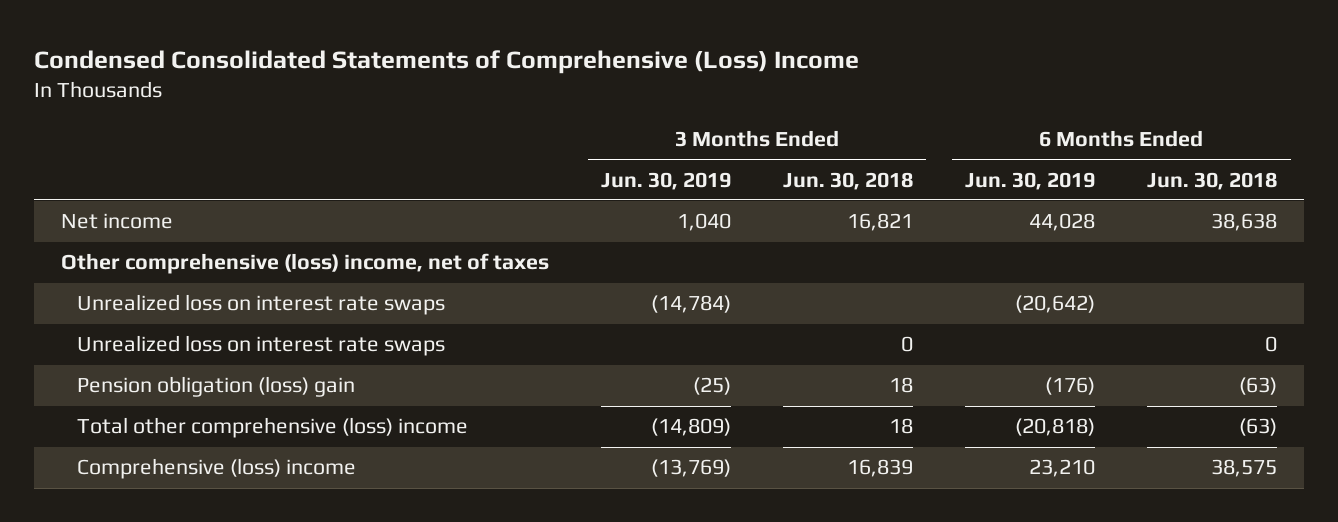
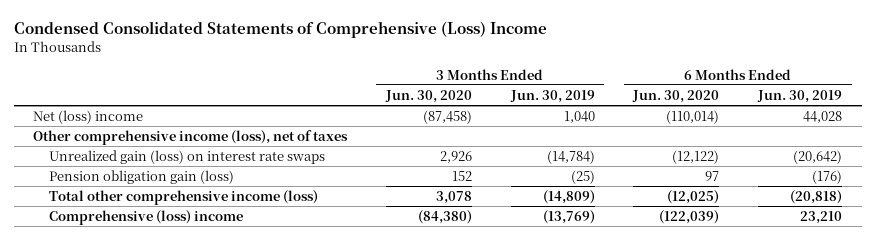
- | 3 Months Ended Jun. 30, 2019 | 3 Months Ended Jun. 30, 2018 | 6 Months Ended Jun. 30, 2019 | 6 Months Ended Jun. 30, 2018
+ | 3 Months Ended Jun. 30, 2020 | 3 Months Ended Jun. 30, 2019 | 6 Months Ended Jun. 30, 2020 | 6 Months Ended Jun. 30, 2019
- Net income | 1,040 | 16,821 | 44,028 | 38,638
- Other comprehensive (loss) income, net of taxes
- Unrealized loss on interest rate swaps | (14,784) | | (20,642) |
- Unrealized loss on interest rate swaps | | 0 | | 0
- Pension obligation (loss) gain | (25) | 18 | (176) | (63)
- Total other comprehensive (loss) income | (14,809) | 18 | (20,818) | (63)
+ Net (loss) income | (87,458) | 1,040 | (110,014) | 44,028
+ Other comprehensive income (loss), net of taxes
+ Unrealized gain (loss) on interest rate swaps | 2,926 | (14,784) | (12,122) | (20,642)
+ Pension obligation gain (loss) | 152 | (25) | 97 | (176)
+ Total other comprehensive income (loss) | 3,078 | (14,809) | (12,025) | (20,818)

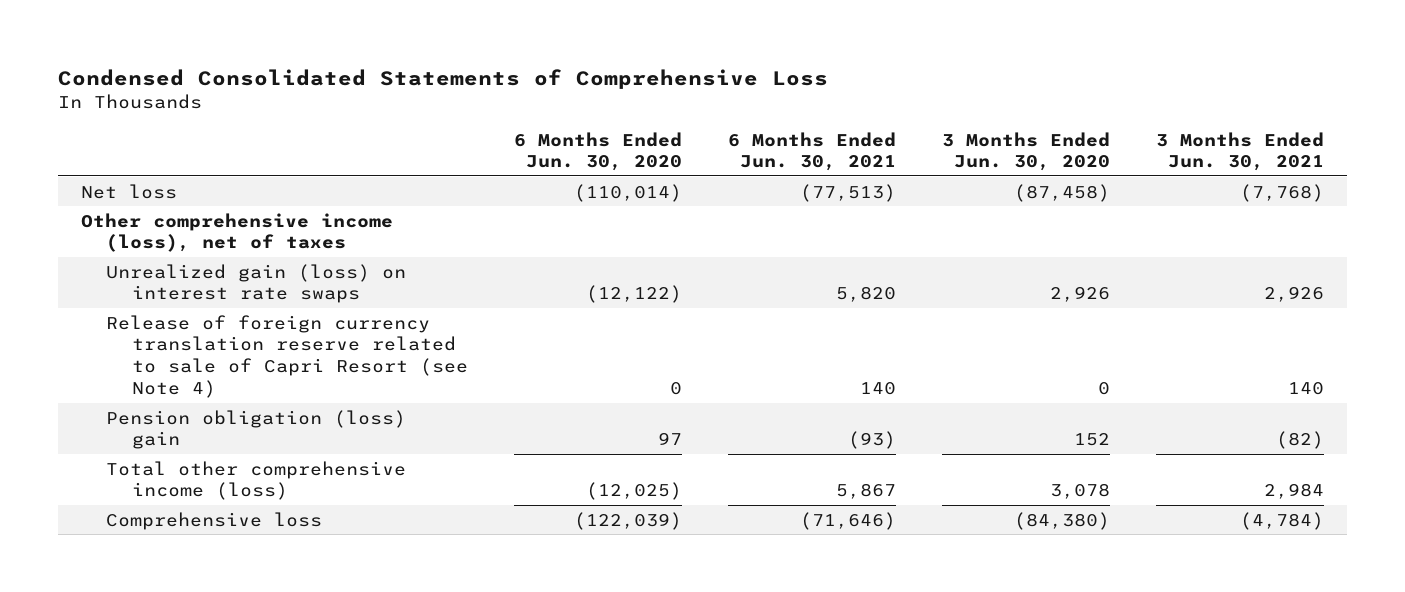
- Condensed Consolidated Statements of Comprehensive (Loss) Income
+ Condensed Consolidated Statements of Comprehensive Loss
- | 3 Months Ended Jun. 30, 2020 | 3 Months Ended Jun. 30, 2019 | 6 Months Ended Jun. 30, 2020 | 6 Months Ended Jun. 30, 2019
+ | 6 Months Ended Jun. 30, 2020 | 6 Months Ended Jun. 30, 2021 | 3 Months Ended Jun. 30, 2020 | 3 Months Ended Jun. 30, 2021
- Net (loss) income | (87,458) | 1,040 | (110,014) | 44,028
+ Net loss | (110,014) | (77,513) | (87,458) | (7,768)
- Pension obligation gain (loss) | 152 | (25) | 97 | (176)
+ Release of foreign currency translation reserve related to sale of Capri Resort (see Note 4) | 0 | 140 | 0 | 140
+ Pension obligation (loss) gain | 97 | (93) | 152 | (82)
- Comprehensive (loss) income | (84,380) | (13,769) | (122,039) | 23,210
+ Comprehensive loss | (122,039) | (71,646) | (84,380) | (4,784)

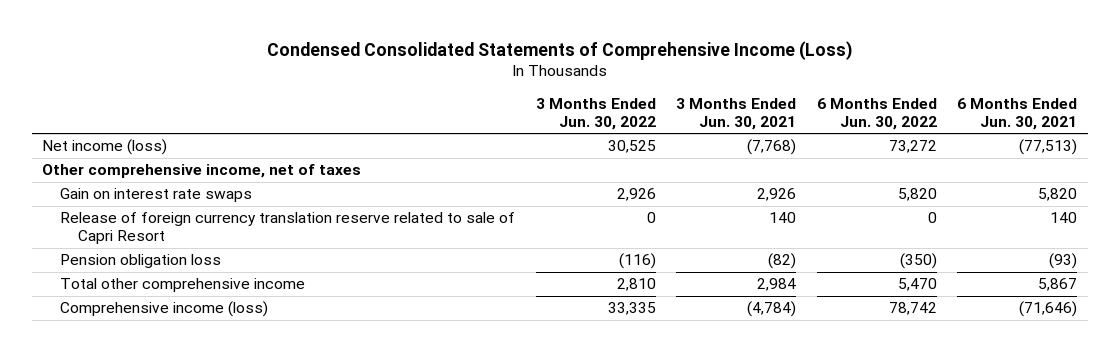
- Condensed Consolidated Statements of Comprehensive Loss
+ Condensed Consolidated Statements of Comprehensive Income (Loss)
- | 6 Months Ended Jun. 30, 2020 | 6 Months Ended Jun. 30, 2021 | 3 Months Ended Jun. 30, 2020 | 3 Months Ended Jun. 30, 2021
+ | 3 Months Ended Jun. 30, 2022 | 3 Months Ended Jun. 30, 2021 | 6 Months Ended Jun. 30, 2022 | 6 Months Ended Jun. 30, 2021
- Net loss | (110,014) | (77,513) | (87,458) | (7,768)
- Other comprehensive income (loss), net of taxes
- Unrealized gain (loss) on interest rate swaps | (12,122) | 5,820 | 2,926 | 2,926
- Release of foreign currency translation reserve related to sale of Capri Resort (see Note 4) | 0 | 140 | 0 | 140
- Pension obligation (loss) gain | 97 | (93) | 152 | (82)
- Total other comprehensive income (loss) | (12,025) | 5,867 | 3,078 | 2,984
- Comprehensive loss | (122,039) | (71,646) | (84,380) | (4,784)
+ Net income (loss) | 30,525 | (7,768) | 73,272 | (77,513)
+ Other comprehensive income, net of taxes
+ Gain on interest rate swaps | 2,926 | 2,926 | 5,820 | 5,820
+ Release of foreign currency translation reserve related to sale of Capri Resort | 0 | 140 | 0 | 140
+ Pension obligation loss | (116) | (82) | (350) | (93)
+ Total other comprehensive income | 2,810 | 2,984 | 5,470 | 5,867
+ Comprehensive income (loss) | 33,335 | (4,784) | 78,742 | (71,646)

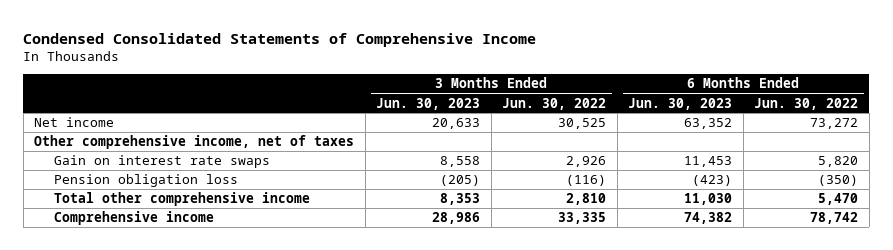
- Condensed Consolidated Statements of Comprehensive Income (Loss)
+ Condensed Consolidated Statements of Comprehensive Income
- | 3 Months Ended Jun. 30, 2022 | 3 Months Ended Jun. 30, 2021 | 6 Months Ended Jun. 30, 2022 | 6 Months Ended Jun. 30, 2021
+ | 3 Months Ended Jun. 30, 2023 | 3 Months Ended Jun. 30, 2022 | 6 Months Ended Jun. 30, 2023 | 6 Months Ended Jun. 30, 2022
- Net income (loss) | 30,525 | (7,768) | 73,272 | (77,513)
+ Net income | 20,633 | 30,525 | 63,352 | 73,272
- Release of foreign currency translation reserve related to sale of Capri Resort | 0 | 140 | 0 | 140
- Comprehensive income (loss) | 33,335 | (4,784) | 78,742 | (71,646)
+ Comprehensive income | 28,986 | 33,335 | 74,382 | 78,742

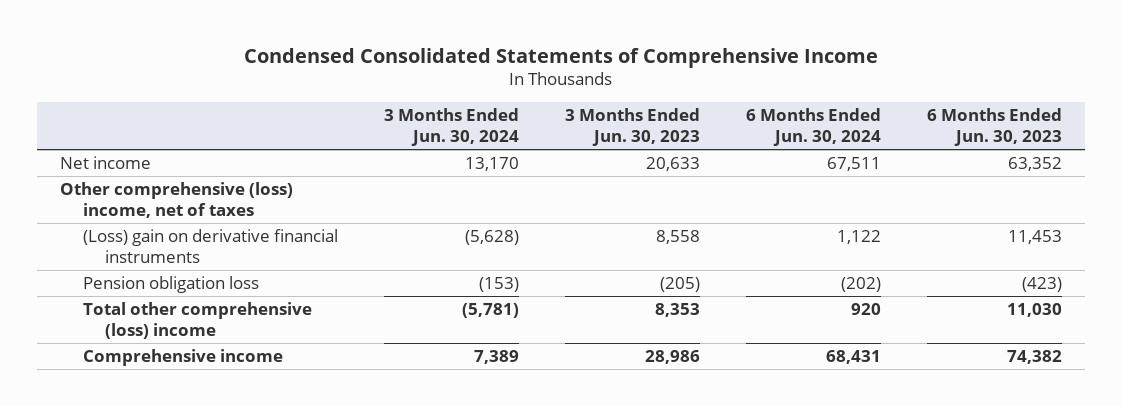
- | 3 Months Ended Jun. 30, 2023 | 3 Months Ended Jun. 30, 2022 | 6 Months Ended Jun. 30, 2023 | 6 Months Ended Jun. 30, 2022
+ | 3 Months Ended Jun. 30, 2024 | 3 Months Ended Jun. 30, 2023 | 6 Months Ended Jun. 30, 2024 | 6 Months Ended Jun. 30, 2023
- Other comprehensive income, net of taxes
- Gain on interest rate swaps | 8,558 | 2,926 | 11,453 | 5,820
+ Other comprehensive (loss) income, net of taxes
+ (Loss) gain on derivative financial instruments | (5,628) | 8,558 | 1,122 | 11,453
- Total other comprehensive income | 8,353 | 2,810 | 11,030 | 5,470
+ Total other comprehensive (loss) income | (5,781) | 8,353 | 920 | 11,030

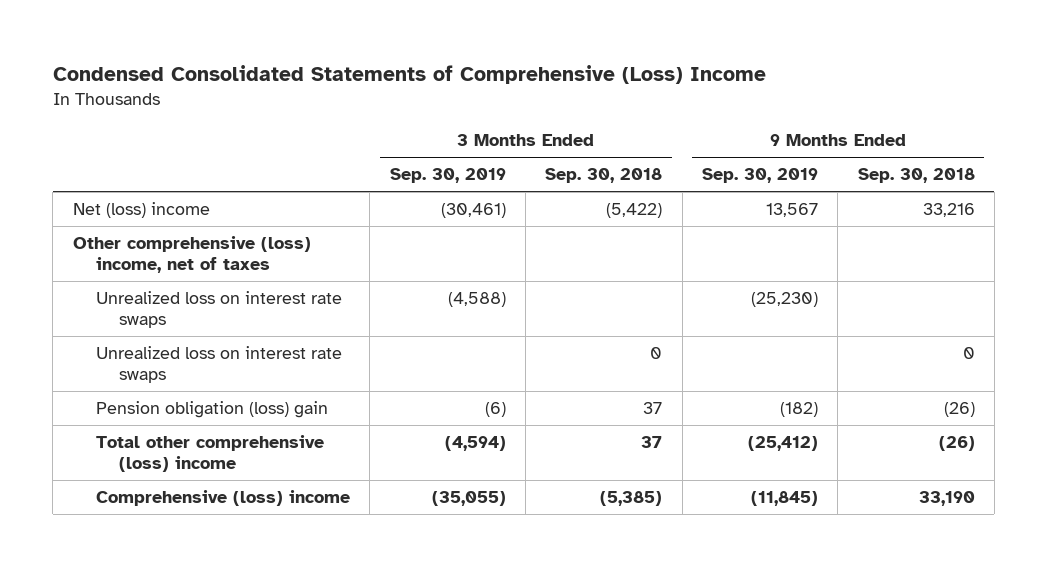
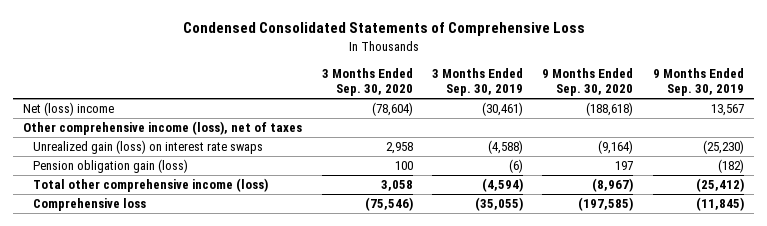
- Condensed Consolidated Statements of Comprehensive (Loss) Income
+ Condensed Consolidated Statements of Comprehensive Loss
- | 3 Months Ended Sep. 30, 2019 | 3 Months Ended Sep. 30, 2018 | 9 Months Ended Sep. 30, 2019 | 9 Months Ended Sep. 30, 2018
+ | 3 Months Ended Sep. 30, 2020 | 3 Months Ended Sep. 30, 2019 | 9 Months Ended Sep. 30, 2020 | 9 Months Ended Sep. 30, 2019
- Other comprehensive (loss) income, net of taxes
- Unrealized loss on interest rate swaps | (4,588) | | (25,230) |
- Unrealized loss on interest rate swaps | | 0 | | 0
- Pension obligation (loss) gain | (6) | 37 | (182) | (26)
- Total other comprehensive (loss) income | (4,594) | 37 | (25,412) | (26)
- Comprehensive (loss) income | (35,055) | (5,385) | (11,845) | 33,190
+ Other comprehensive income (loss), net of taxes
+ Unrealized gain (loss) on interest rate swaps | 2,958 | (4,588) | (9,164) | (25,230)
+ Pension obligation gain (loss) | 100 | (6) | 197 | (182)
+ Total other comprehensive income (loss) | 3,058 | (4,594) | (8,967) | (25,412)
+ Comprehensive loss | (75,546) | (35,055) | (197,585) | (11,845)

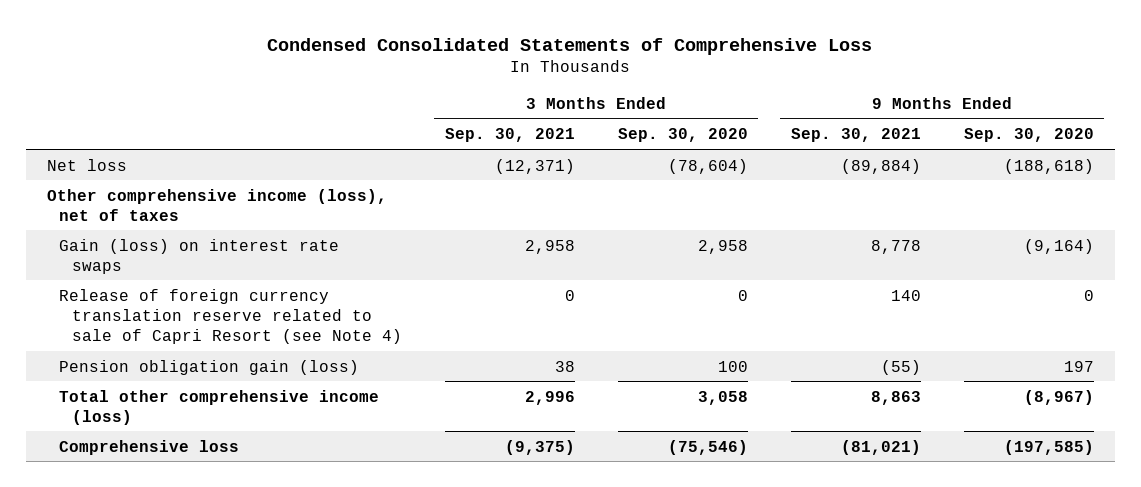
- | 3 Months Ended Sep. 30, 2020 | 3 Months Ended Sep. 30, 2019 | 9 Months Ended Sep. 30, 2020 | 9 Months Ended Sep. 30, 2019
+ | 3 Months Ended Sep. 30, 2021 | 3 Months Ended Sep. 30, 2020 | 9 Months Ended Sep. 30, 2021 | 9 Months Ended Sep. 30, 2020
- Net (loss) income | (78,604) | (30,461) | (188,618) | 13,567
+ Net loss | (12,371) | (78,604) | (89,884) | (188,618)
- Unrealized gain (loss) on interest rate swaps | 2,958 | (4,588) | (9,164) | (25,230)
+ Gain (loss) on interest rate swaps | 2,958 | 2,958 | 8,778 | (9,164)
+ Release of foreign currency translation reserve related to sale of Capri Resort (see Note 4) | 0 | 0 | 140 | 0

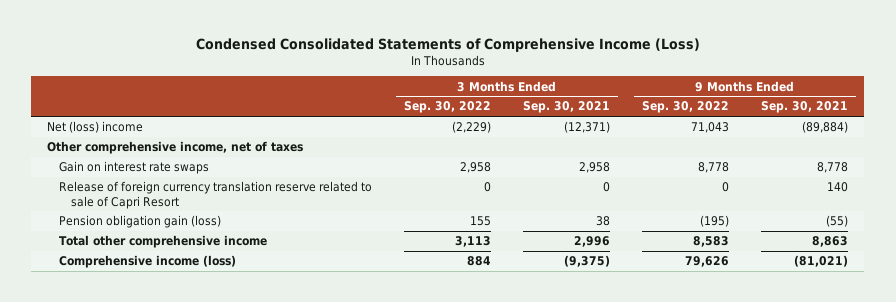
- Condensed Consolidated Statements of Comprehensive Loss
+ Condensed Consolidated Statements of Comprehensive Income (Loss)
- | 3 Months Ended Sep. 30, 2021 | 3 Months Ended Sep. 30, 2020 | 9 Months Ended Sep. 30, 2021 | 9 Months Ended Sep. 30, 2020
+ | 3 Months Ended Sep. 30, 2022 | 3 Months Ended Sep. 30, 2021 | 9 Months Ended Sep. 30, 2022 | 9 Months Ended Sep. 30, 2021
- Net loss | (12,371) | (78,604) | (89,884) | (188,618)
- Other comprehensive income (loss), net of taxes
- Gain (loss) on interest rate swaps | 2,958 | 2,958 | 8,778 | (9,164)
- Release of foreign currency translation reserve related to sale of Capri Resort (see Note 4) | 0 | 0 | 140 | 0
+ Net (loss) income | (2,229) | (12,371) | 71,043 | (89,884)
+ Other comprehensive income, net of taxes
+ Gain on interest rate swaps | 2,958 | 2,958 | 8,778 | 8,778
+ Release of foreign currency translation reserve related to sale of Capri Resort | 0 | 0 | 0 | 140
- Total other comprehensive income (loss) | 2,996 | 3,058 | 8,863 | (8,967)
- Comprehensive loss | (9,375) | (75,546) | (81,021) | (197,585)
+ Total other comprehensive income | 3,113 | 2,996 | 8,583 | 8,863
+ Comprehensive income (loss) | 884 | (9,375) | 79,626 | (81,021)

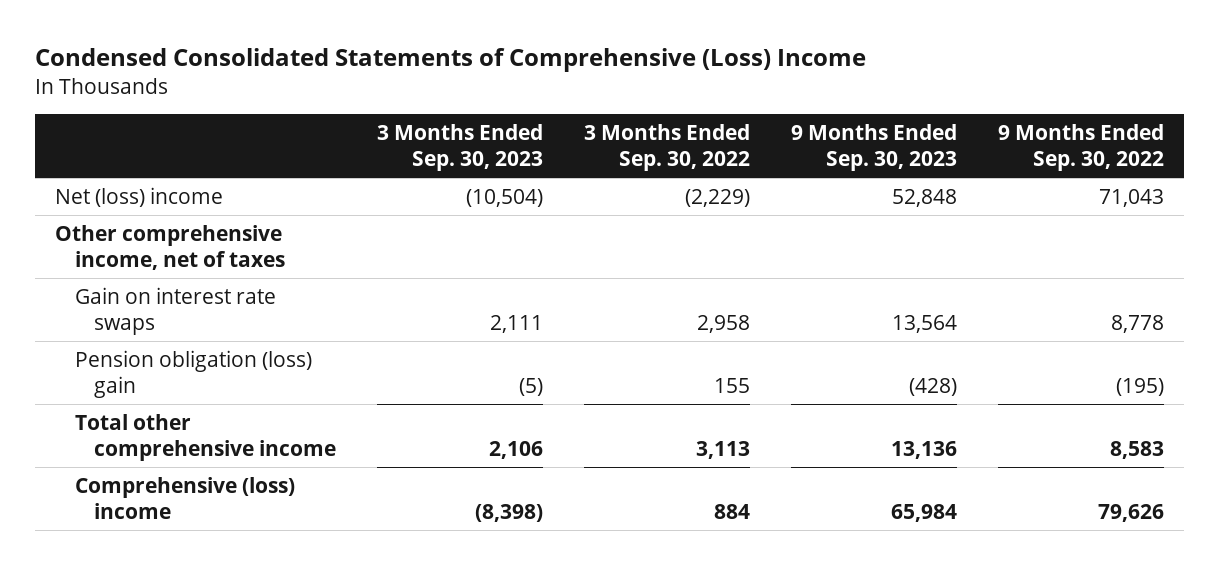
- Condensed Consolidated Statements of Comprehensive Income (Loss)
+ Condensed Consolidated Statements of Comprehensive (Loss) Income
- | 3 Months Ended Sep. 30, 2022 | 3 Months Ended Sep. 30, 2021 | 9 Months Ended Sep. 30, 2022 | 9 Months Ended Sep. 30, 2021
+ | 3 Months Ended Sep. 30, 2023 | 3 Months Ended Sep. 30, 2022 | 9 Months Ended Sep. 30, 2023 | 9 Months Ended Sep. 30, 2022
- Release of foreign currency translation reserve related to sale of Capri Resort | 0 | 0 | 0 | 140
- Pension obligation gain (loss) | 155 | 38 | (195) | (55)
+ Pension obligation (loss) gain | (5) | 155 | (428) | (195)
- Comprehensive income (loss) | 884 | (9,375) | 79,626 | (81,021)
+ Comprehensive (loss) income | (8,398) | 884 | 65,984 | 79,626

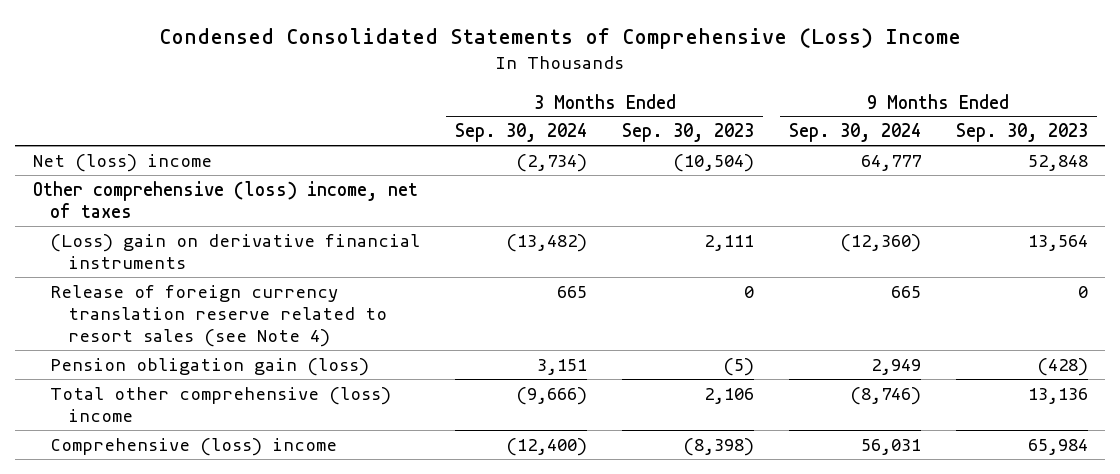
- | 3 Months Ended Sep. 30, 2023 | 3 Months Ended Sep. 30, 2022 | 9 Months Ended Sep. 30, 2023 | 9 Months Ended Sep. 30, 2022
+ | 3 Months Ended Sep. 30, 2024 | 3 Months Ended Sep. 30, 2023 | 9 Months Ended Sep. 30, 2024 | 9 Months Ended Sep. 30, 2023
- Other comprehensive income, net of taxes
- Gain on interest rate swaps | 2,111 | 2,958 | 13,564 | 8,778
- Pension obligation (loss) gain | (5) | 155 | (428) | (195)
- Total other comprehensive income | 2,106 | 3,113 | 13,136 | 8,583
+ Other comprehensive (loss) income, net of taxes
+ (Loss) gain on derivative financial instruments | (13,482) | 2,111 | (12,360) | 13,564
+ Release of foreign currency translation reserve related to resort sales (see Note 4) | 665 | 0 | 665 | 0
+ Pension obligation gain (loss) | 3,151 | (5) | 2,949 | (428)
+ Total other comprehensive (loss) income | (9,666) | 2,106 | (8,746) | 13,136

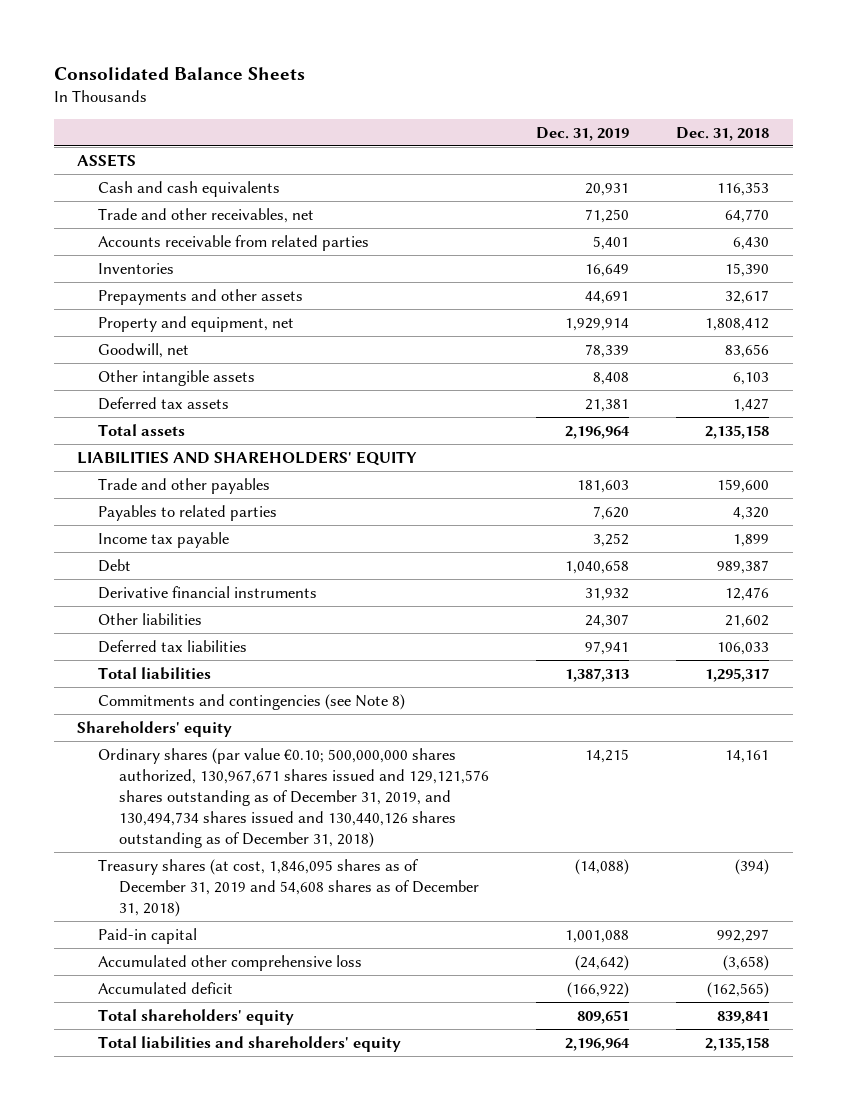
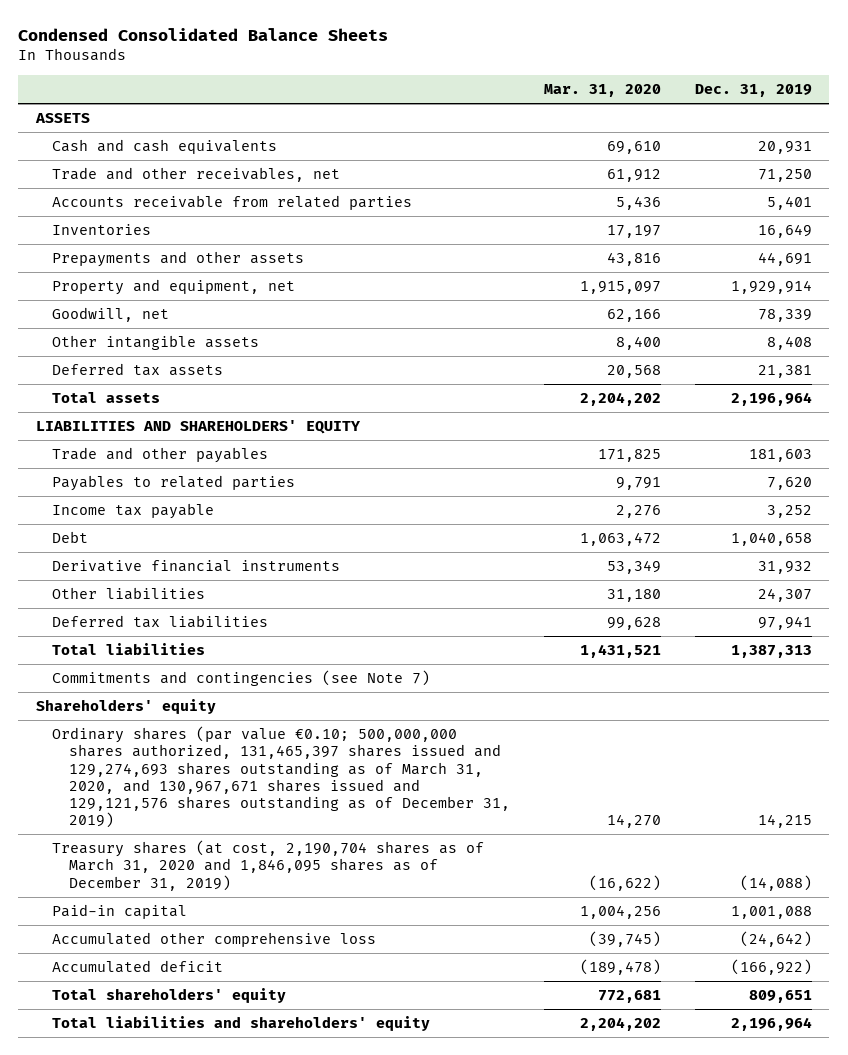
- Consolidated Balance Sheets
+ Condensed Consolidated Balance Sheets
- | Dec. 31, 2019 | Dec. 31, 2018
+ | Mar. 31, 2020 | Dec. 31, 2019
- Commitments and contingencies (see Note 8)
+ Commitments and contingencies (see Note 7)
- Ordinary shares (par value €0.10; 500,000,000 shares authorized, 130,967,671 shares issued and 129,121,576 shares outstanding as of December 31, 2019, and 130,494,734 shares issued and 130,440,126 shares outstanding as of December 31, 2018) | 14,215 | 14,161
- Treasury shares (at cost, 1,846,095 shares as of December 31, 2019 and 54,608 shares as of December 31, 2018) | (14,088) | (394)
+ Ordinary shares (par value €0.10; 500,000,000 shares authorized, 131,465,397 shares issued and 129,274,693 shares outstanding as of March 31, 2020, and 130,967,671 shares issued and 129,121,576 shares outstanding as of December 31, 2019) | 14,270 | 14,215
+ Treasury shares (at cost, 2,190,704 shares as of March 31, 2020 and 1,846,095 shares as of December 31, 2019) | (16,622) | (14,088)

